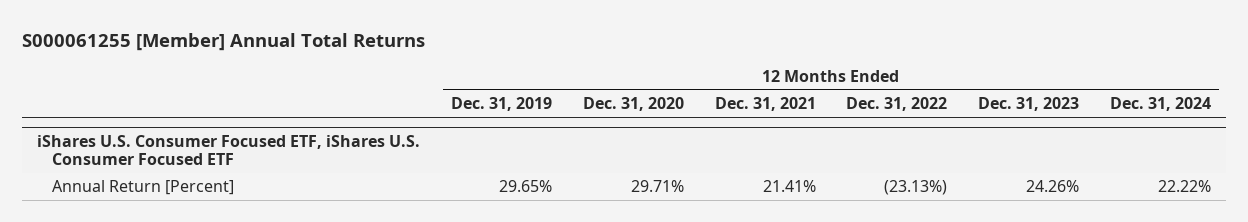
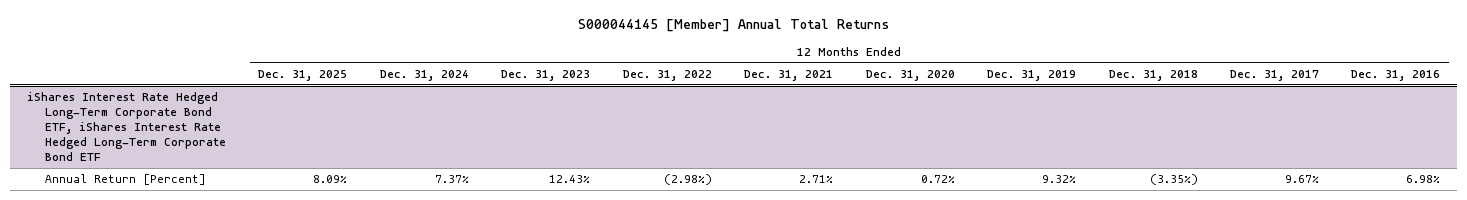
- S000061255 [Member] Annual Total Returns
+ S000044145 [Member] Annual Total Returns
- | 12 Months Ended Dec. 31, 2019 | 12 Months Ended Dec. 31, 2020 | 12 Months Ended Dec. 31, 2021 | 12 Months Ended Dec. 31, 2022 | 12 Months Ended Dec. 31, 2023 | 12 Months Ended Dec. 31, 2024
+ | 12 Months Ended Dec. 31, 2025 | 12 Months Ended Dec. 31, 2024 | 12 Months Ended Dec. 31, 2023 | 12 Months Ended Dec. 31, 2022 | 12 Months Ended Dec. 31, 2021 | 12 Months Ended Dec. 31, 2020 | 12 Months Ended Dec. 31, 2019 | 12 Months Ended Dec. 31, 2018 | 12 Months Ended Dec. 31, 2017 | 12 Months Ended Dec. 31, 2016
- iShares U.S. Consumer Focused ETF, iShares U.S. Consumer Focused ETF
- Annual Return [Percent] | 29.65% | 29.71% | 21.41% | (23.13%) | 24.26% | 22.22%
+ iShares Interest Rate Hedged Long-Term Corporate Bond ETF, iShares Interest Rate Hedged Long-Term Corporate Bond ETF
+ Annual Return [Percent] | 8.09% | 7.37% | 12.43% | (2.98%) | 2.71% | 0.72% | 9.32% | (3.35%) | 9.67% | 6.98%

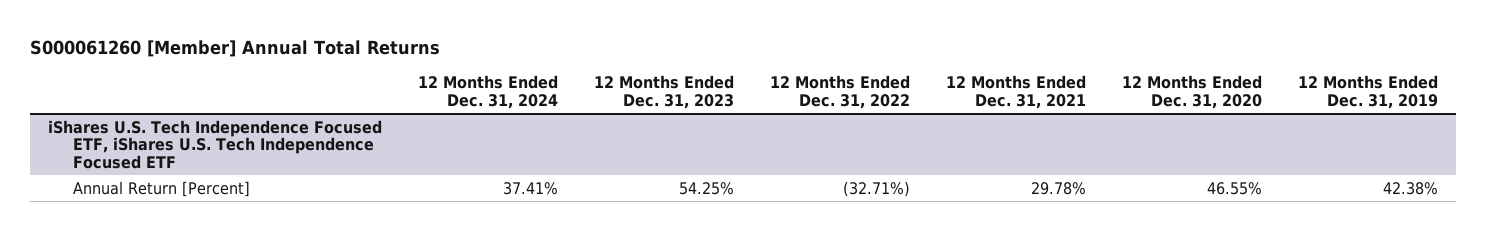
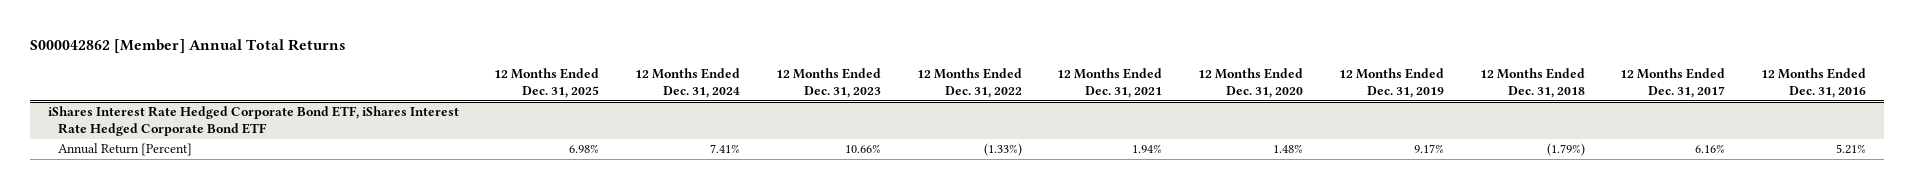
- S000061260 [Member] Annual Total Returns
+ S000042862 [Member] Annual Total Returns
- | 12 Months Ended Dec. 31, 2024 | 12 Months Ended Dec. 31, 2023 | 12 Months Ended Dec. 31, 2022 | 12 Months Ended Dec. 31, 2021 | 12 Months Ended Dec. 31, 2020 | 12 Months Ended Dec. 31, 2019
+ | 12 Months Ended Dec. 31, 2025 | 12 Months Ended Dec. 31, 2024 | 12 Months Ended Dec. 31, 2023 | 12 Months Ended Dec. 31, 2022 | 12 Months Ended Dec. 31, 2021 | 12 Months Ended Dec. 31, 2020 | 12 Months Ended Dec. 31, 2019 | 12 Months Ended Dec. 31, 2018 | 12 Months Ended Dec. 31, 2017 | 12 Months Ended Dec. 31, 2016
- iShares U.S. Tech Independence Focused ETF, iShares U.S. Tech Independence Focused ETF
- Annual Return [Percent] | 37.41% | 54.25% | (32.71%) | 29.78% | 46.55% | 42.38%
+ iShares Interest Rate Hedged Corporate Bond ETF, iShares Interest Rate Hedged Corporate Bond ETF
+ Annual Return [Percent] | 6.98% | 7.41% | 10.66% | (1.33%) | 1.94% | 1.48% | 9.17% | (1.79%) | 6.16% | 5.21%

